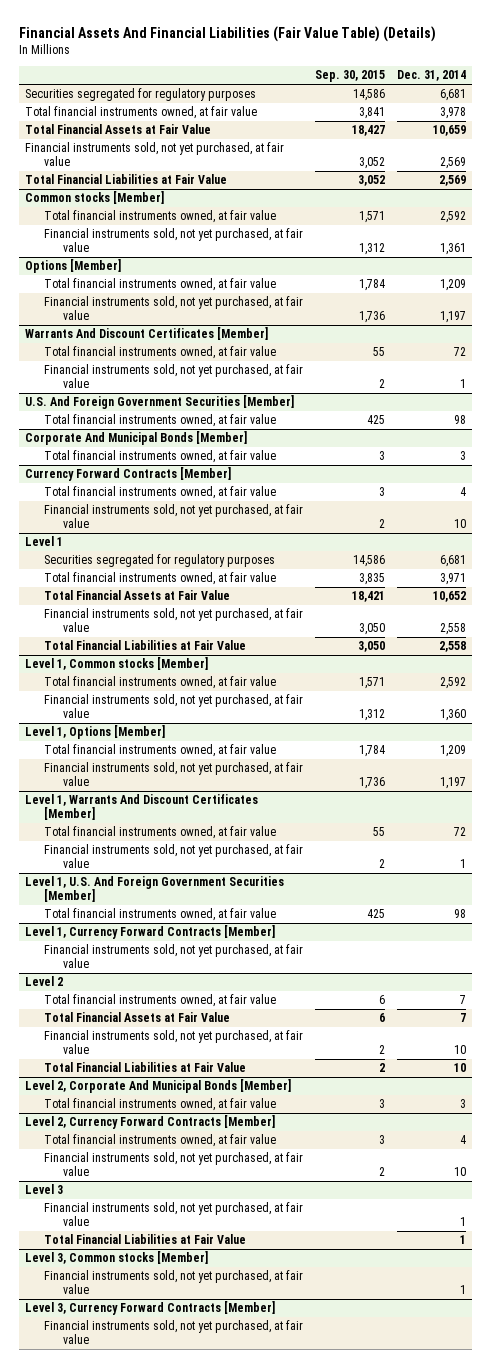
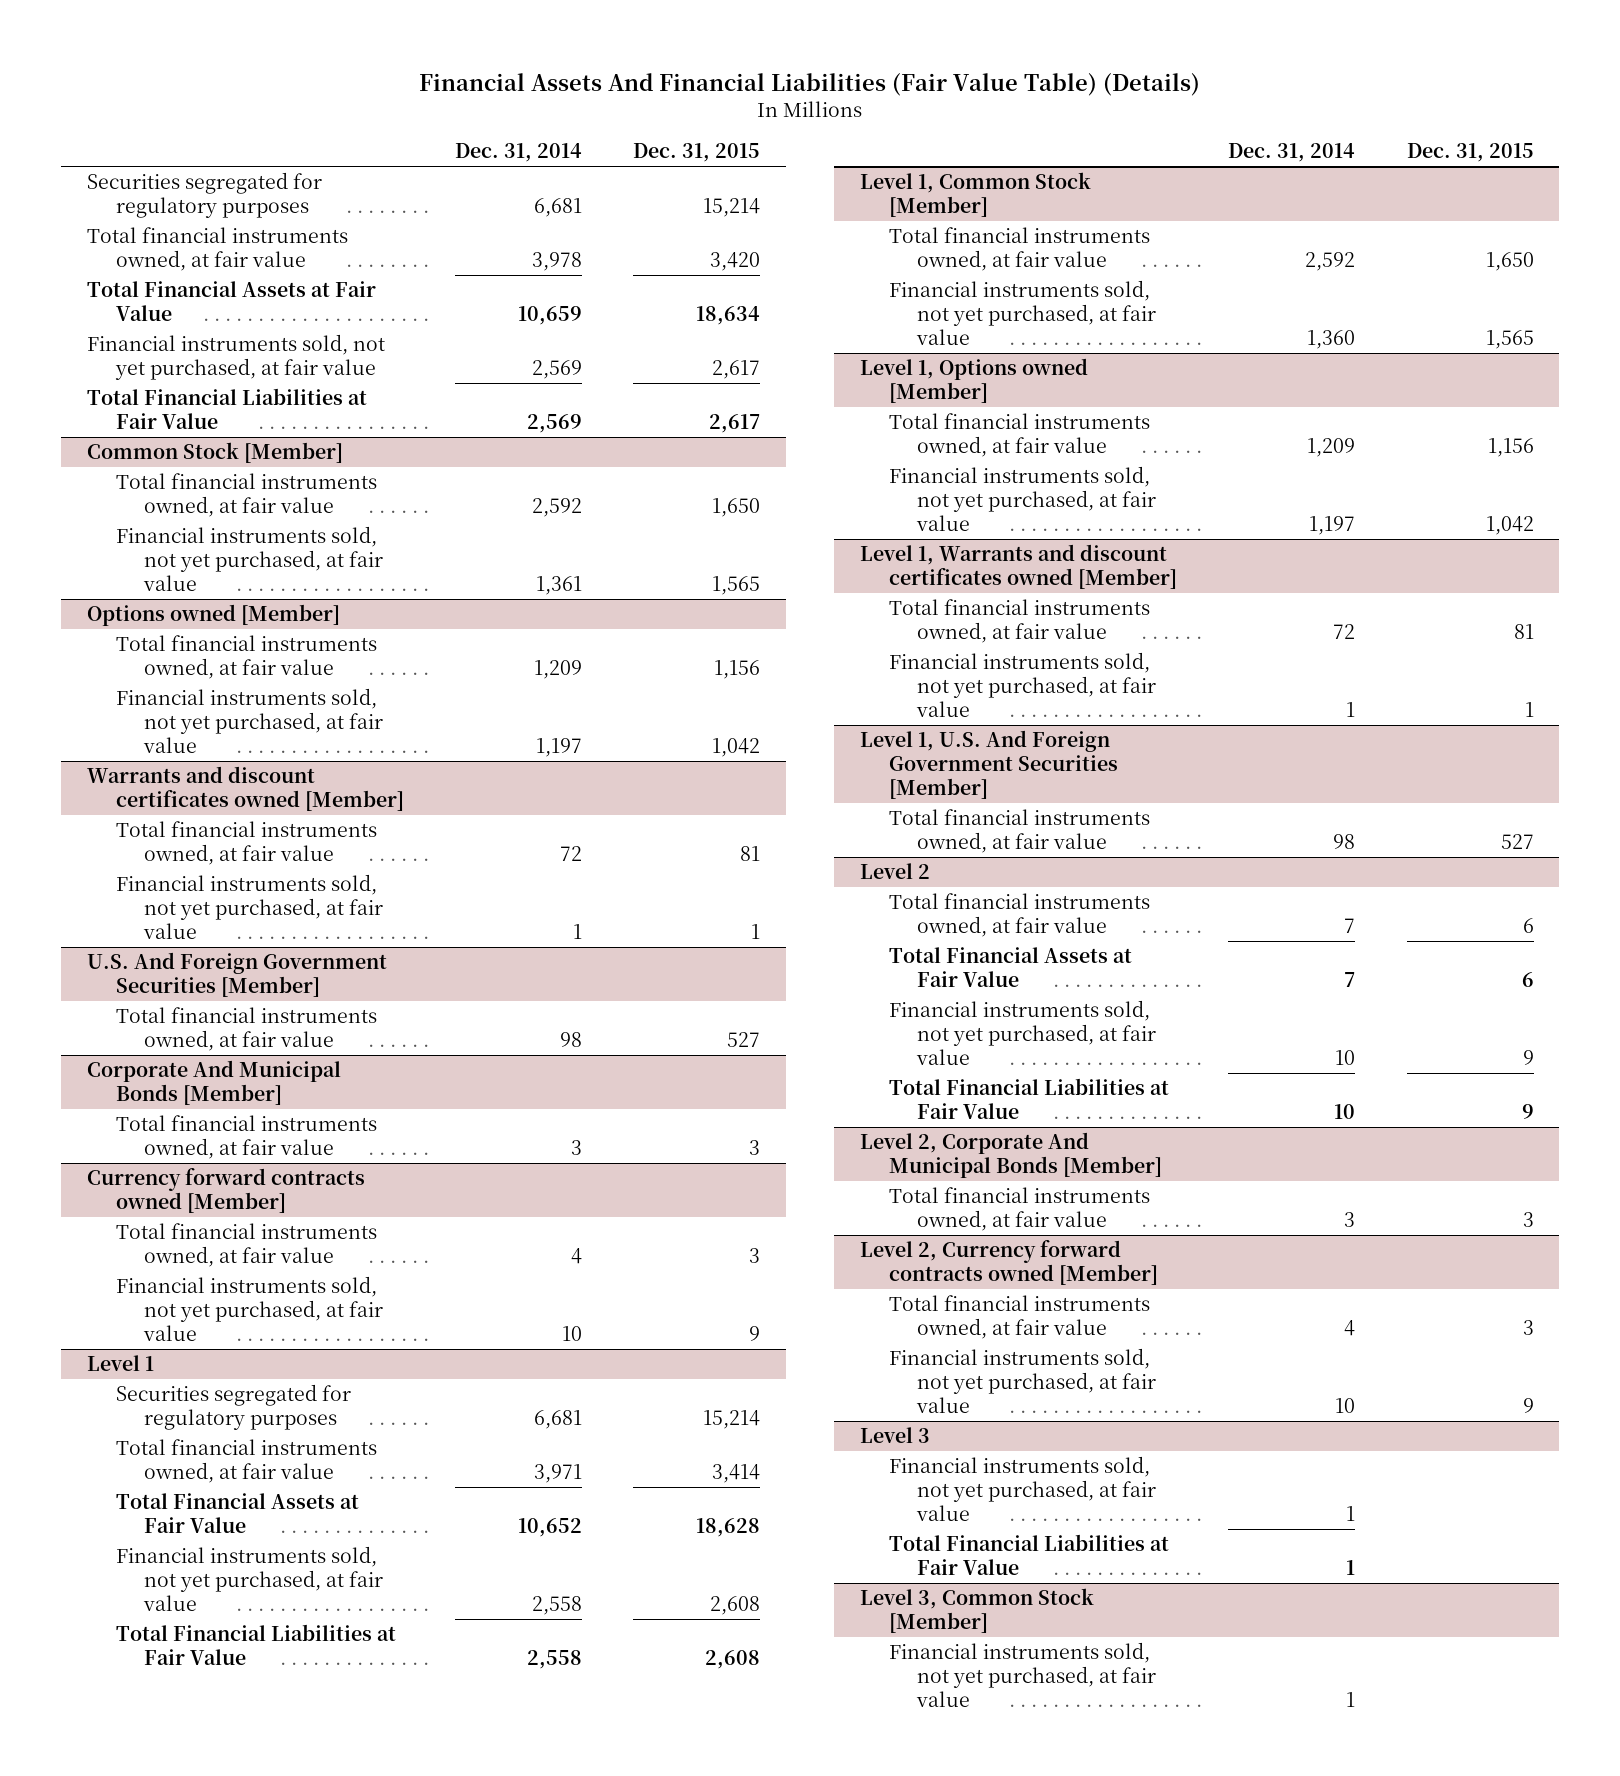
- | Sep. 30, 2015 | Dec. 31, 2014
+ | Dec. 31, 2014 | Dec. 31, 2015
- Common stocks [Member]
+ Common Stock [Member]
- Options [Member]
+ Options owned [Member]
- Warrants And Discount Certificates [Member]
+ Warrants and discount certificates owned [Member]
- Currency Forward Contracts [Member]
+ Currency forward contracts owned [Member]
- Level 1, Common stocks [Member]
+ Level 1, Common Stock [Member]
- Level 1, Options [Member]
+ Level 1, Options owned [Member]
- Level 1, Warrants And Discount Certificates [Member]
+ Level 1, Warrants and discount certificates owned [Member]
- Level 1, Currency Forward Contracts [Member]
- Financial instruments sold, not yet purchased, at fair value
- Level 2, Currency Forward Contracts [Member]
+ Level 2, Currency forward contracts owned [Member]
- Level 3, Common stocks [Member]
+ Level 3, Common Stock [Member]
- Level 3, Currency Forward Contracts [Member]
- Financial instruments sold, not yet purchased, at fair value

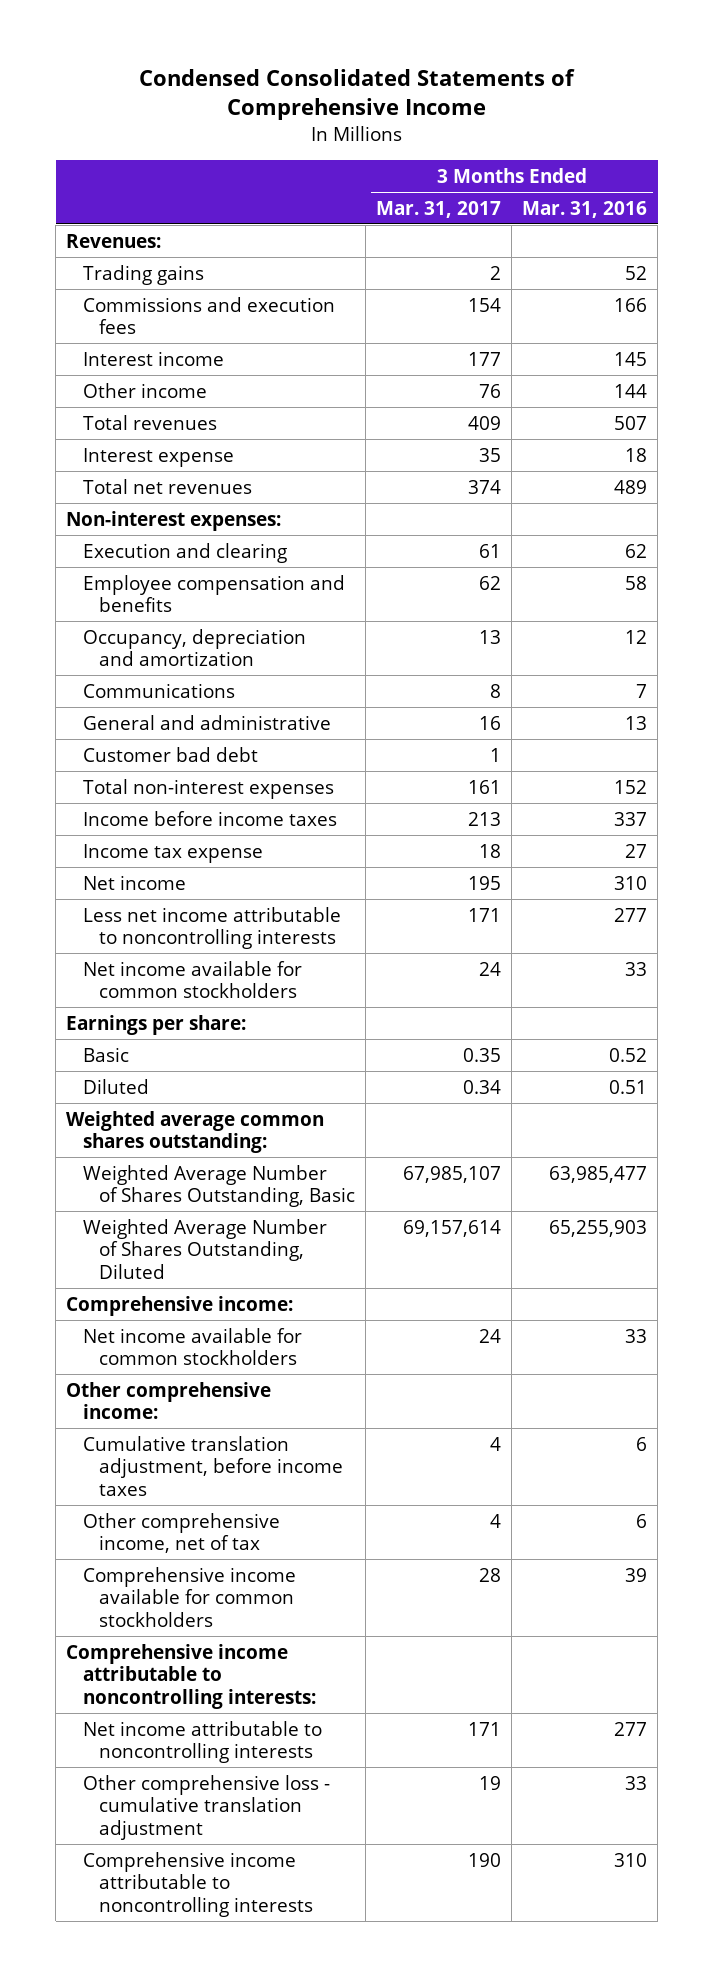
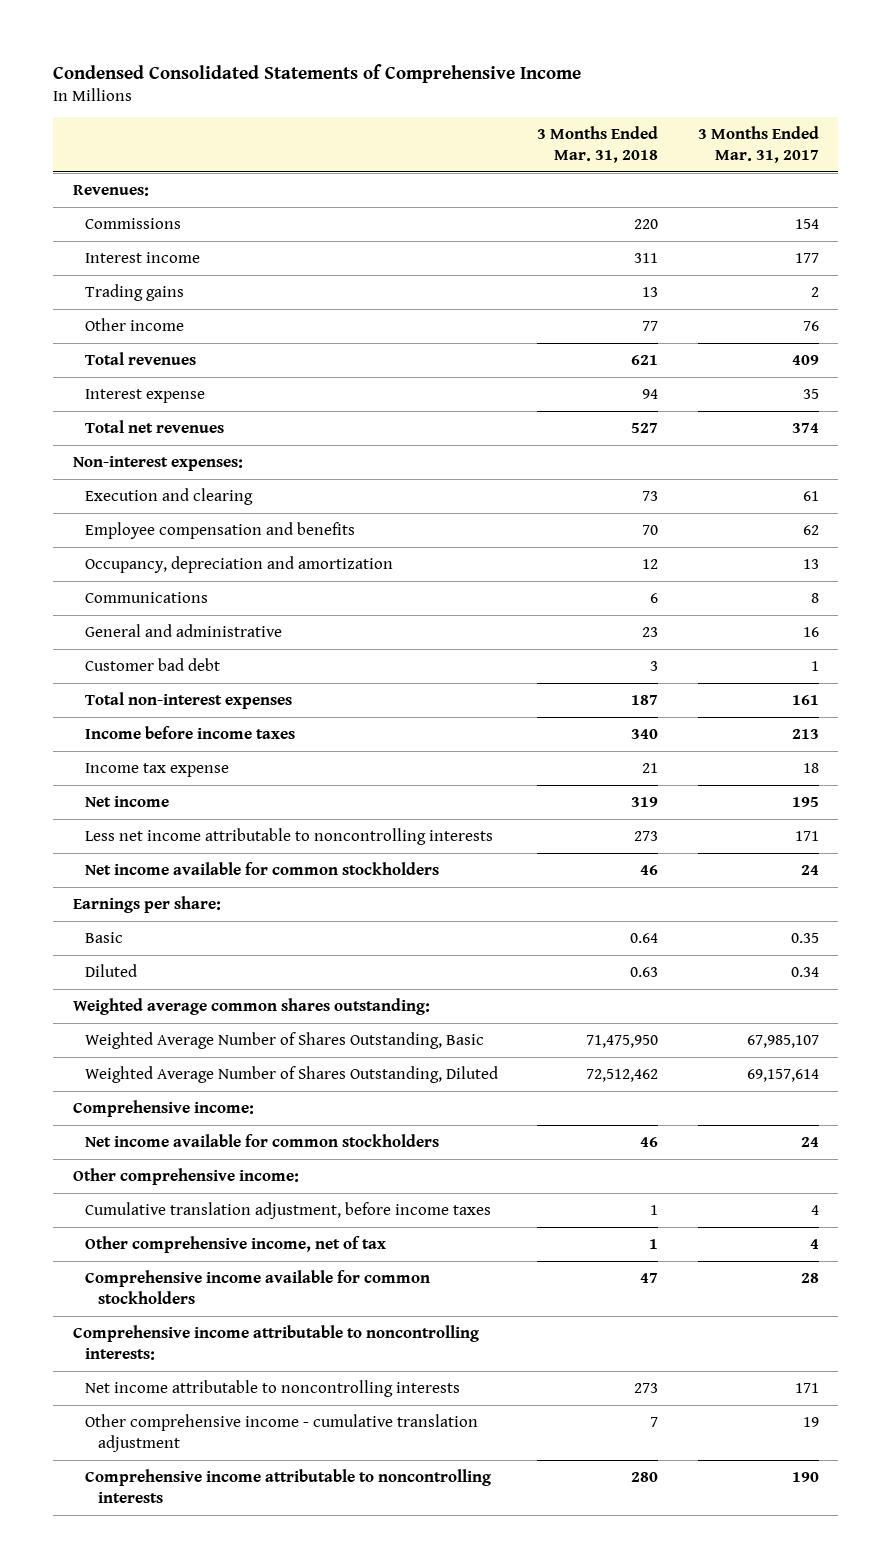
- | 3 Months Ended Mar. 31, 2017 | 3 Months Ended Mar. 31, 2016
+ | 3 Months Ended Mar. 31, 2018 | 3 Months Ended Mar. 31, 2017
- Commissions and execution fees | 154 | 166
+ Commissions | 220 | 154
moved down: Trading gains | 13 | 2
- Other comprehensive loss - cumulative translation adjustment | 19 | 33
+ Other comprehensive income - cumulative translation adjustment | 7 | 19

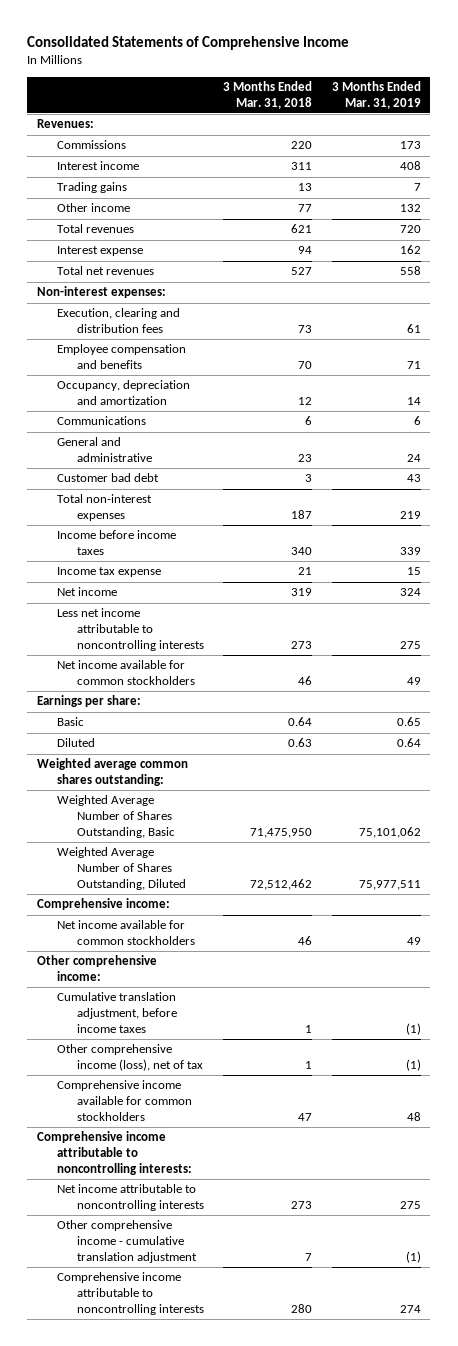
- Condensed Consolidated Statements of Comprehensive Income
+ Consolidated Statements of Comprehensive Income
- | 3 Months Ended Mar. 31, 2018 | 3 Months Ended Mar. 31, 2017
+ | 3 Months Ended Mar. 31, 2018 | 3 Months Ended Mar. 31, 2019
- Execution and clearing | 73 | 61
+ Execution, clearing and distribution fees | 73 | 61
- Other comprehensive income, net of tax | 1 | 4
+ Other comprehensive income (loss), net of tax | 1 | (1)

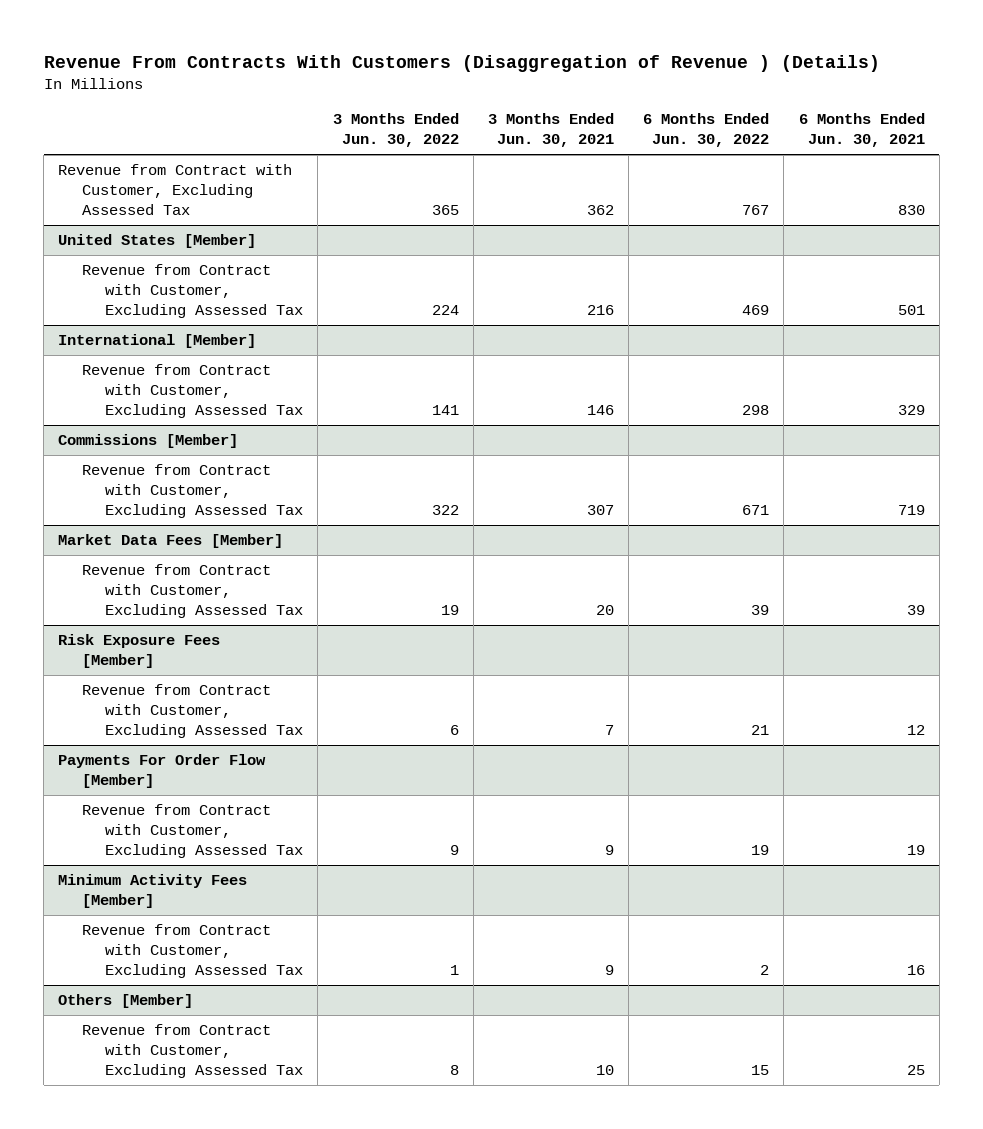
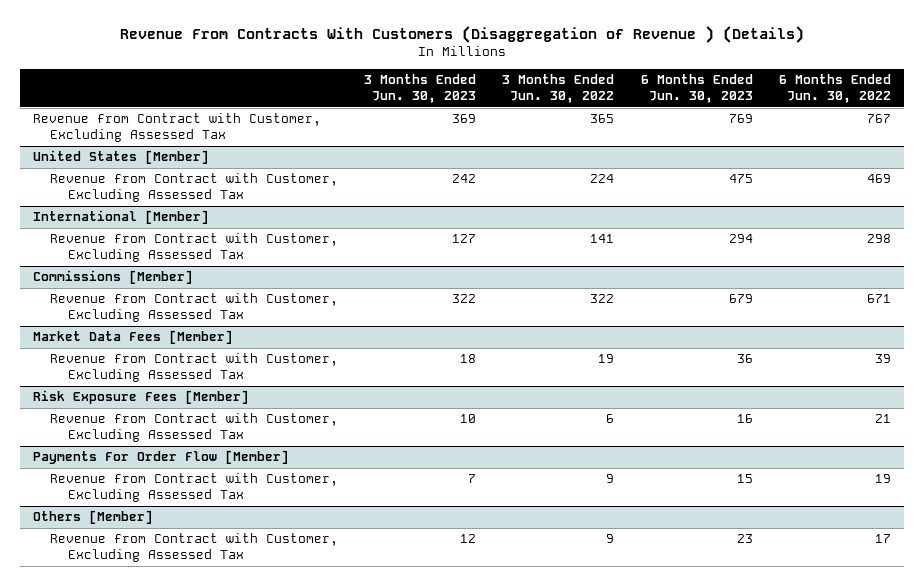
- | 3 Months Ended Jun. 30, 2022 | 3 Months Ended Jun. 30, 2021 | 6 Months Ended Jun. 30, 2022 | 6 Months Ended Jun. 30, 2021
+ | 3 Months Ended Jun. 30, 2023 | 3 Months Ended Jun. 30, 2022 | 6 Months Ended Jun. 30, 2023 | 6 Months Ended Jun. 30, 2022
- Minimum Activity Fees [Member]
- Revenue from Contract with Customer, Excluding Assessed Tax | 1 | 9 | 2 | 16
@ Others [Member]
- Revenue from Contract with Customer, Excluding Assessed Tax | 8 | 10 | 15 | 25
+ Revenue from Contract with Customer, Excluding Assessed Tax | 12 | 9 | 23 | 17

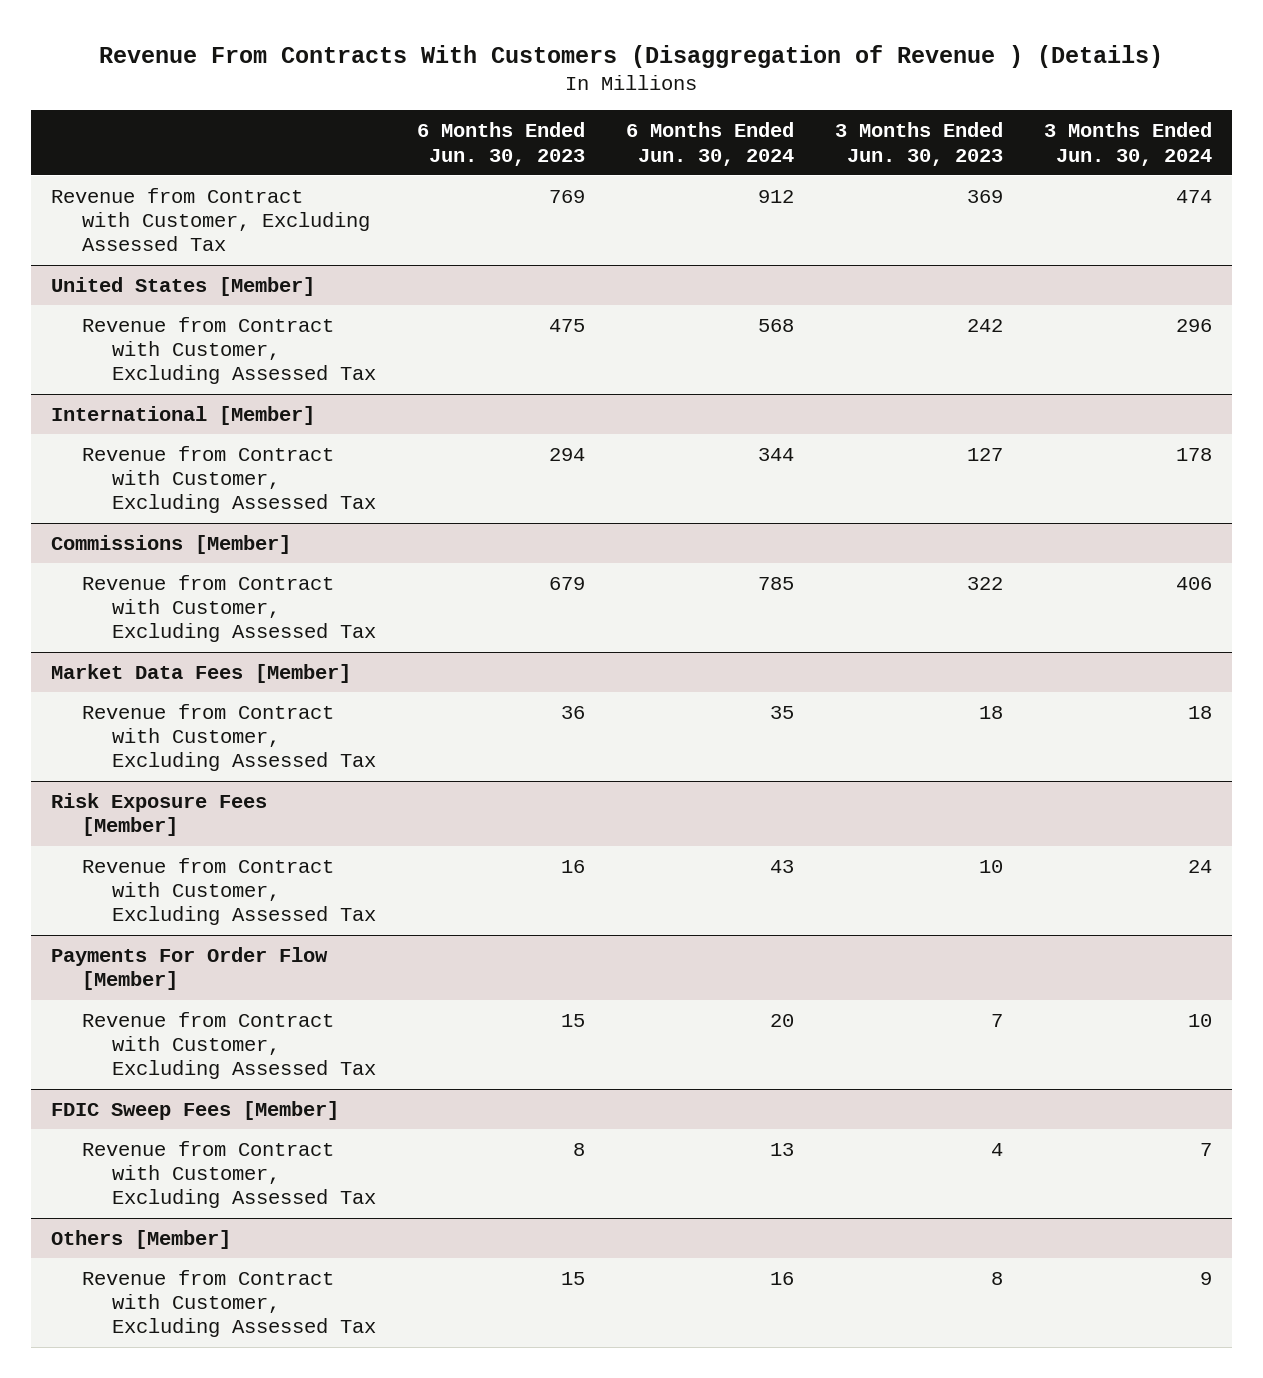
- | 3 Months Ended Jun. 30, 2023 | 3 Months Ended Jun. 30, 2022 | 6 Months Ended Jun. 30, 2023 | 6 Months Ended Jun. 30, 2022
+ | 6 Months Ended Jun. 30, 2023 | 6 Months Ended Jun. 30, 2024 | 3 Months Ended Jun. 30, 2023 | 3 Months Ended Jun. 30, 2024
+ FDIC Sweep Fees [Member]
+ Revenue from Contract with Customer, Excluding Assessed Tax | 8 | 13 | 4 | 7
@ Others [Member]
- Revenue from Contract with Customer, Excluding Assessed Tax | 12 | 9 | 23 | 17
+ Revenue from Contract with Customer, Excluding Assessed Tax | 15 | 16 | 8 | 9

